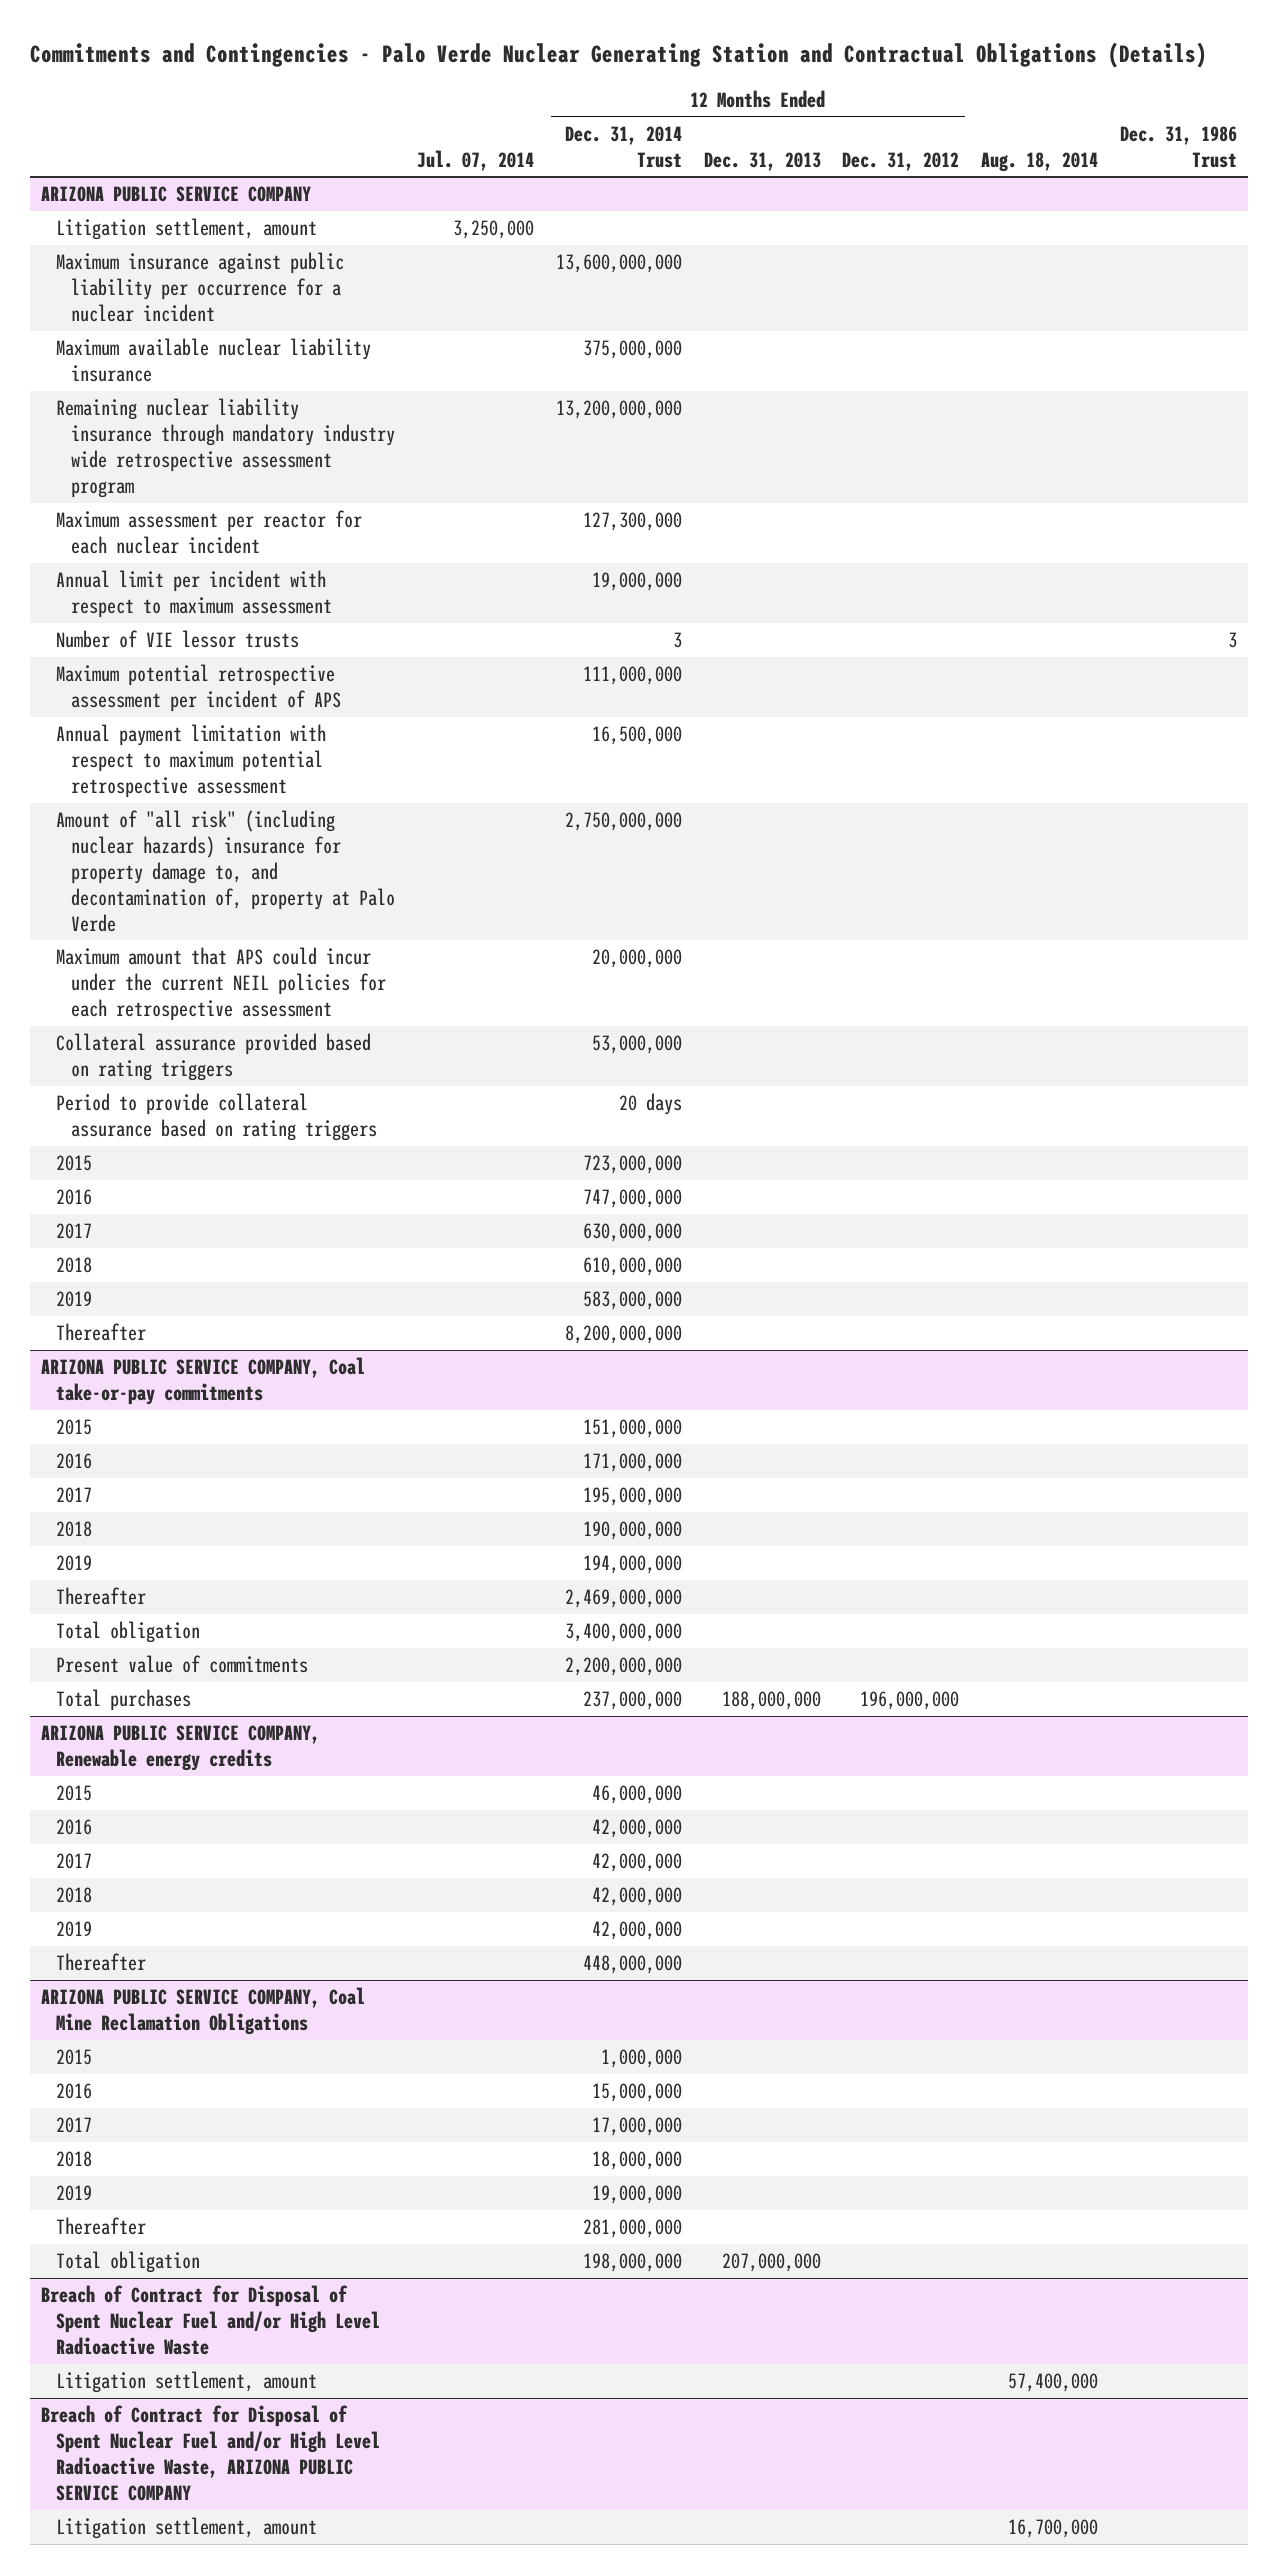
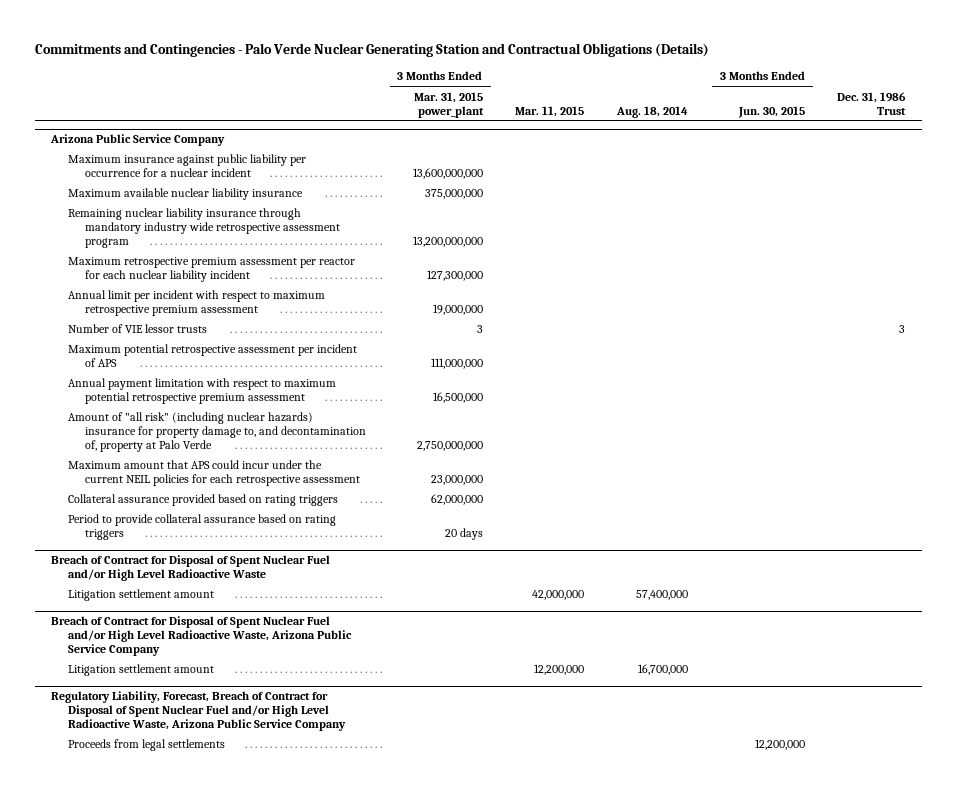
- | Jul. 07, 2014 | 12 Months Ended Dec. 31, 2014 Trust | 12 Months Ended Dec. 31, 2013 | 12 Months Ended Dec. 31, 2012 | Aug. 18, 2014 | Dec. 31, 1986 Trust
+ | 3 Months Ended Mar. 31, 2015 power_plant | Mar. 11, 2015 | Aug. 18, 2014 | 3 Months Ended Jun. 30, 2015 | Dec. 31, 1986 Trust
- ARIZONA PUBLIC SERVICE COMPANY
- Litigation settlement, amount | 3,250,000 | | | | |
+ Arizona Public Service Company
- Maximum assessment per reactor for each nuclear incident | | 127,300,000 | | | |
- Annual limit per incident with respect to maximum assessment | | 19,000,000 | | | |
+ Maximum retrospective premium assessment per reactor for each nuclear liability incident | 127,300,000 | | | |
+ Annual limit per incident with respect to maximum retrospective premium assessment | 19,000,000 | | | |
- Annual payment limitation with respect to maximum potential retrospective assessment | | 16,500,000 | | | |
+ Annual payment limitation with respect to maximum potential retrospective premium assessment | 16,500,000 | | | |
- 2015 | | 723,000,000 | | | |
- 2016 | | 747,000,000 | | | |
- 2017 | | 630,000,000 | | | |
- 2018 | | 610,000,000 | | | |
- 2019 | | 583,000,000 | | | |
- Thereafter | | 8,200,000,000 | | | |
- ARIZONA PUBLIC SERVICE COMPANY, Coal take-or-pay commitments
- 2015 | | 151,000,000 | | | |
- 2016 | | 171,000,000 | | | |
- 2017 | | 195,000,000 | | | |
- 2018 | | 190,000,000 | | | |
- 2019 | | 194,000,000 | | | |
- Thereafter | | 2,469,000,000 | | | |
- Total obligation | | 3,400,000,000 | | | |
- Present value of commitments | | 2,200,000,000 | | | |
- Total purchases | | 237,000,000 | 188,000,000 | 196,000,000 | |
- ARIZONA PUBLIC SERVICE COMPANY, Renewable energy credits
- 2015 | | 46,000,000 | | | |
- 2016 | | 42,000,000 | | | |
- 2017 | | 42,000,000 | | | |
- 2018 | | 42,000,000 | | | |
- 2019 | | 42,000,000 | | | |
- Thereafter | | 448,000,000 | | | |
- ARIZONA PUBLIC SERVICE COMPANY, Coal Mine Reclamation Obligations
- 2015 | | 1,000,000 | | | |
- 2016 | | 15,000,000 | | | |
- 2017 | | 17,000,000 | | | |
- 2018 | | 18,000,000 | | | |
- 2019 | | 19,000,000 | | | |
- Thereafter | | 281,000,000 | | | |
- Total obligation | | 198,000,000 | 207,000,000 | | |
@ Breach of Contract for Disposal of Spent Nuclear Fuel and/or High Level Radioactive Waste
- Litigation settlement, amount | | | | | 57,400,000 |
- Breach of Contract for Disposal of Spent Nuclear Fuel and/or High Level Radioactive Waste, ARIZONA PUBLIC SERVICE COMPANY
- Litigation settlement, amount | | | | | 16,700,000 |
@ Breach of Contract for Disposal of Spent Nuclear Fuel and/or High Level Radioactive Waste
+ Litigation settlement amount | | 42,000,000 | 57,400,000 | |
+ Breach of Contract for Disposal of Spent Nuclear Fuel and/or High Level Radioactive Waste, Arizona Public Service Company
+ Litigation settlement amount | | 12,200,000 | 16,700,000 | |
+ Regulatory Liability, Forecast, Breach of Contract for Disposal of Spent Nuclear Fuel and/or High Level Radioactive Waste, Arizona Public Service Company
+ Proceeds from legal settlements | | | | 12,200,000 |

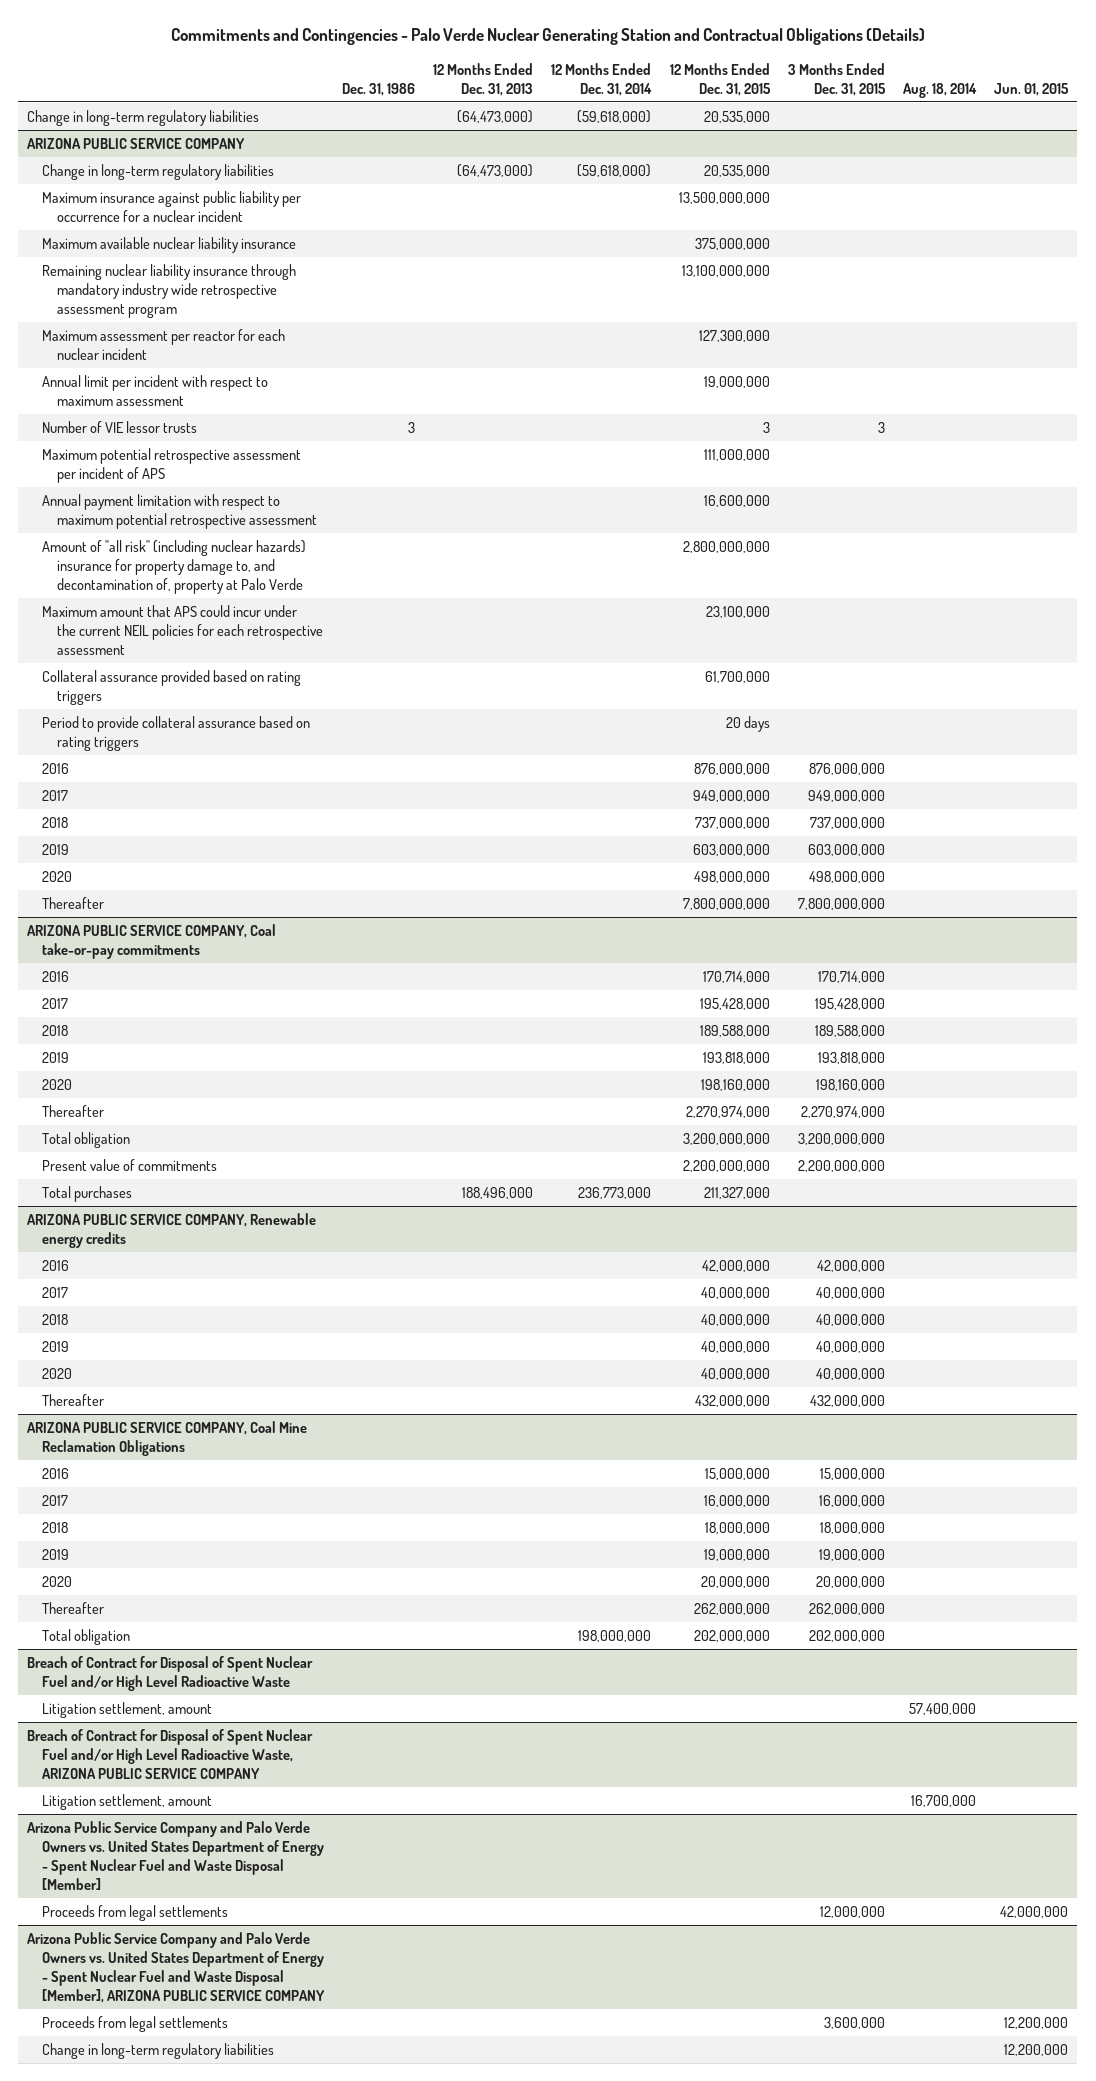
- | 3 Months Ended Mar. 31, 2015 power_plant | Mar. 11, 2015 | Aug. 18, 2014 | 3 Months Ended Jun. 30, 2015 | Dec. 31, 1986 Trust
+ | Dec. 31, 1986 | 12 Months Ended Dec. 31, 2013 | 12 Months Ended Dec. 31, 2014 | 12 Months Ended Dec. 31, 2015 | 3 Months Ended Dec. 31, 2015 | Aug. 18, 2014 | Jun. 01, 2015
- Arizona Public Service Company
+ Change in long-term regulatory liabilities | | (64,473,000) | (59,618,000) | 20,535,000 | | |
+ ARIZONA PUBLIC SERVICE COMPANY
+ Change in long-term regulatory liabilities | | (64,473,000) | (59,618,000) | 20,535,000 | | |
- Maximum retrospective premium assessment per reactor for each nuclear liability incident | 127,300,000 | | | |
- Annual limit per incident with respect to maximum retrospective premium assessment | 19,000,000 | | | |
+ Maximum assessment per reactor for each nuclear incident | | | | 127,300,000 | | |
+ Annual limit per incident with respect to maximum assessment | | | | 19,000,000 | | |
- Annual payment limitation with respect to maximum potential retrospective premium assessment | 16,500,000 | | | |
+ Annual payment limitation with respect to maximum potential retrospective assessment | | | | 16,600,000 | | |
+ 2016 | | | | 876,000,000 | 876,000,000 | |
+ 2017 | | | | 949,000,000 | 949,000,000 | |
+ 2018 | | | | 737,000,000 | 737,000,000 | |
+ 2019 | | | | 603,000,000 | 603,000,000 | |
+ 2020 | | | | 498,000,000 | 498,000,000 | |
+ Thereafter | | | | 7,800,000,000 | 7,800,000,000 | |
+ ARIZONA PUBLIC SERVICE COMPANY, Coal take-or-pay commitments
+ 2016 | | | | 170,714,000 | 170,714,000 | |
+ 2017 | | | | 195,428,000 | 195,428,000 | |
+ 2018 | | | | 189,588,000 | 189,588,000 | |
+ 2019 | | | | 193,818,000 | 193,818,000 | |
+ 2020 | | | | 198,160,000 | 198,160,000 | |
+ Thereafter | | | | 2,270,974,000 | 2,270,974,000 | |
+ Total obligation | | | | 3,200,000,000 | 3,200,000,000 | |
+ Present value of commitments | | | | 2,200,000,000 | 2,200,000,000 | |
+ Total purchases | | 188,496,000 | 236,773,000 | 211,327,000 | | |
+ ARIZONA PUBLIC SERVICE COMPANY, Renewable energy credits
+ 2016 | | | | 42,000,000 | 42,000,000 | |
+ 2017 | | | | 40,000,000 | 40,000,000 | |
+ 2018 | | | | 40,000,000 | 40,000,000 | |
+ 2019 | | | | 40,000,000 | 40,000,000 | |
+ 2020 | | | | 40,000,000 | 40,000,000 | |
+ Thereafter | | | | 432,000,000 | 432,000,000 | |
+ ARIZONA PUBLIC SERVICE COMPANY, Coal Mine Reclamation Obligations
+ 2016 | | | | 15,000,000 | 15,000,000 | |
+ 2017 | | | | 16,000,000 | 16,000,000 | |
+ 2018 | | | | 18,000,000 | 18,000,000 | |
+ 2019 | | | | 19,000,000 | 19,000,000 | |
+ 2020 | | | | 20,000,000 | 20,000,000 | |
+ Thereafter | | | | 262,000,000 | 262,000,000 | |
+ Total obligation | | | 198,000,000 | 202,000,000 | 202,000,000 | |
@ Breach of Contract for Disposal of Spent Nuclear Fuel and/or High Level Radioactive Waste
- Litigation settlement amount | | 42,000,000 | 57,400,000 | |
- Breach of Contract for Disposal of Spent Nuclear Fuel and/or High Level Radioactive Waste, Arizona Public Service Company
- Litigation settlement amount | | 12,200,000 | 16,700,000 | |
- Regulatory Liability, Forecast, Breach of Contract for Disposal of Spent Nuclear Fuel and/or High Level Radioactive Waste, Arizona Public Service Company
- Proceeds from legal settlements | | | | 12,200,000 |
@ Breach of Contract for Disposal of Spent Nuclear Fuel and/or High Level Radioactive Waste
+ Litigation settlement, amount | | | | | | 57,400,000 |
+ Breach of Contract for Disposal of Spent Nuclear Fuel and/or High Level Radioactive Waste, ARIZONA PUBLIC SERVICE COMPANY
+ Litigation settlement, amount | | | | | | 16,700,000 |
+ Arizona Public Service Company and Palo Verde Owners vs. United States Department of Energy - Spent Nuclear Fuel and Waste Disposal [Member]
+ Proceeds from legal settlements | | | | | 12,000,000 | | 42,000,000
+ Arizona Public Service Company and Palo Verde Owners vs. United States Department of Energy - Spent Nuclear Fuel and Waste Disposal [Member], ARIZONA PUBLIC SERVICE COMPANY
+ Proceeds from legal settlements | | | | | 3,600,000 | | 12,200,000
+ Change in long-term regulatory liabilities | | | | | | | 12,200,000

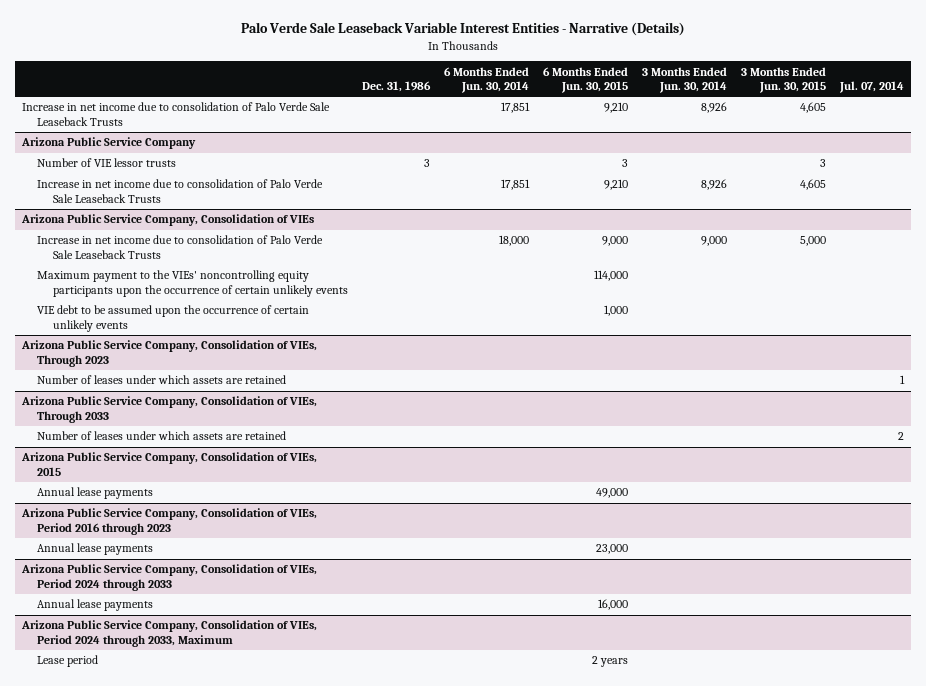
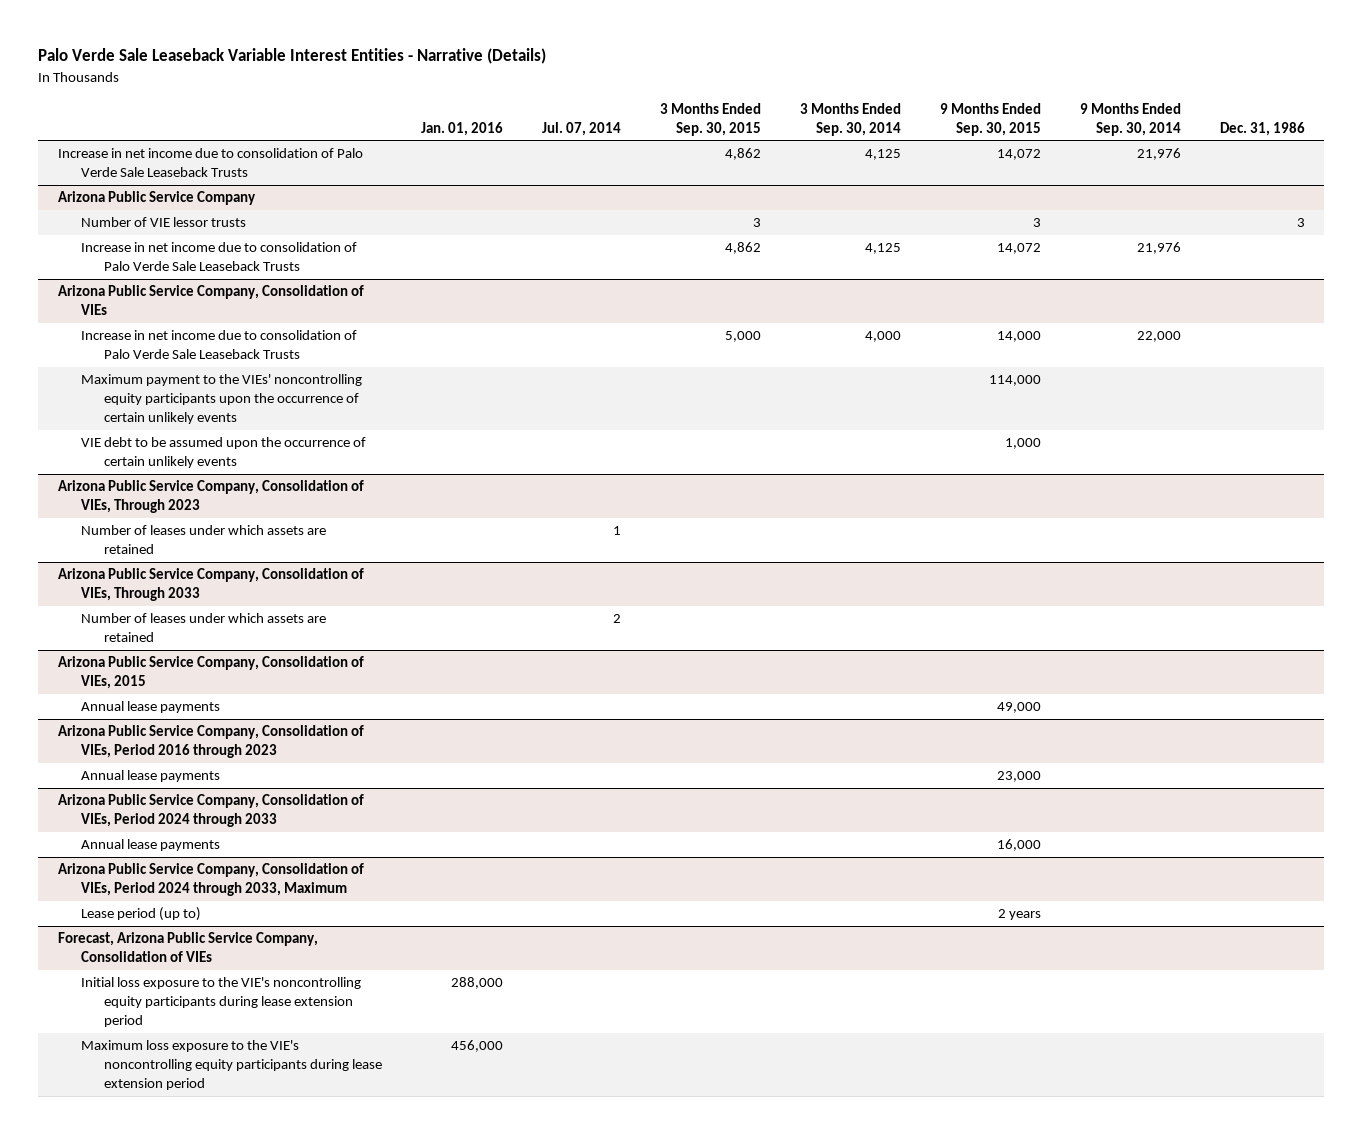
- | Dec. 31, 1986 | 6 Months Ended Jun. 30, 2014 | 6 Months Ended Jun. 30, 2015 | 3 Months Ended Jun. 30, 2014 | 3 Months Ended Jun. 30, 2015 | Jul. 07, 2014
+ | Jan. 01, 2016 | Jul. 07, 2014 | 3 Months Ended Sep. 30, 2015 | 3 Months Ended Sep. 30, 2014 | 9 Months Ended Sep. 30, 2015 | 9 Months Ended Sep. 30, 2014 | Dec. 31, 1986
@ Arizona Public Service Company, Consolidation of VIEs, Period 2024 through 2033, Maximum
- Lease period | | | 2 years | | |
+ Lease period (up to) | | | | | 2 years | |
+ Forecast, Arizona Public Service Company, Consolidation of VIEs
+ Initial loss exposure to the VIE's noncontrolling equity participants during lease extension period | 288,000 | | | | | |
+ Maximum loss exposure to the VIE's noncontrolling equity participants during lease extension period | 456,000 | | | | | |

